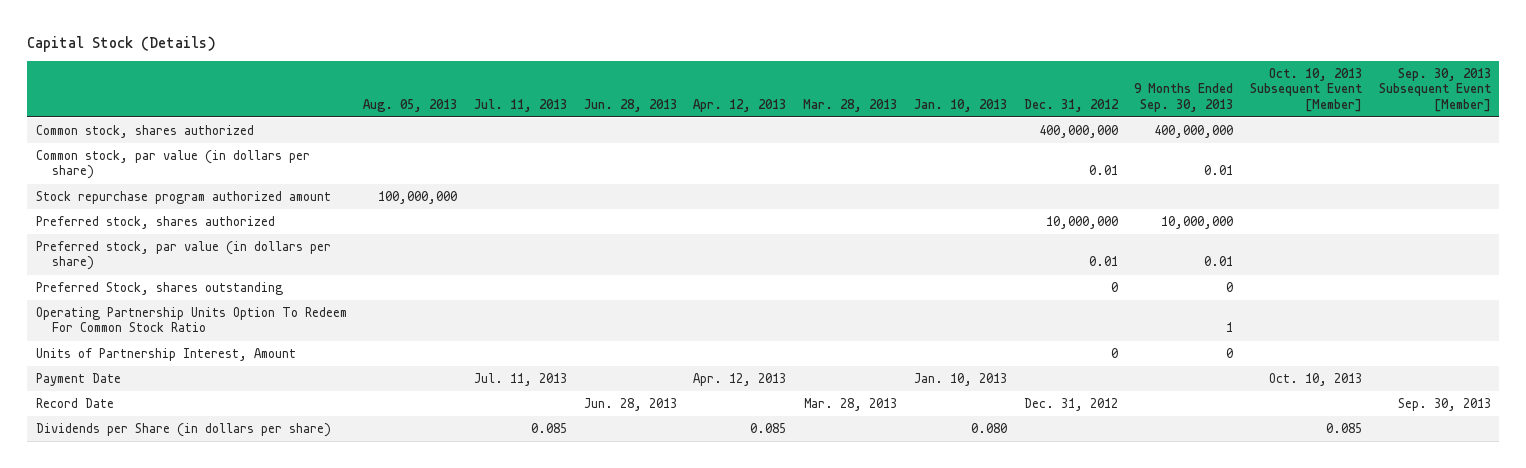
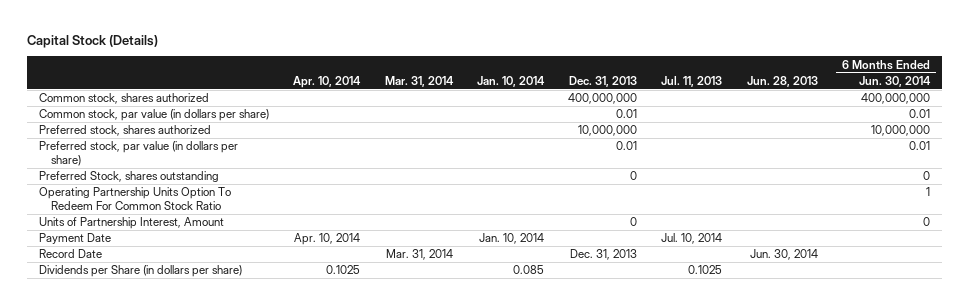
- | Aug. 05, 2013 | Jul. 11, 2013 | Jun. 28, 2013 | Apr. 12, 2013 | Mar. 28, 2013 | Jan. 10, 2013 | Dec. 31, 2012 | 9 Months Ended Sep. 30, 2013 | Oct. 10, 2013 Subsequent Event [Member] | Sep. 30, 2013 Subsequent Event [Member]
+ | Apr. 10, 2014 | Mar. 31, 2014 | Jan. 10, 2014 | Dec. 31, 2013 | Jul. 11, 2013 | Jun. 28, 2013 | 6 Months Ended Jun. 30, 2014
- Stock repurchase program authorized amount | 100,000,000 | | | | | | | | |
- Payment Date | | Jul. 11, 2013 | | Apr. 12, 2013 | | Jan. 10, 2013 | | | Oct. 10, 2013 |
- Record Date | | | Jun. 28, 2013 | | Mar. 28, 2013 | | Dec. 31, 2012 | | | Sep. 30, 2013
- Dividends per Share (in dollars per share) | | 0.085 | | 0.085 | | 0.080 | | | 0.085 |
+ Payment Date | Apr. 10, 2014 | | Jan. 10, 2014 | | Jul. 10, 2014 | |
+ Record Date | | Mar. 31, 2014 | | Dec. 31, 2013 | | Jun. 30, 2014 |
+ Dividends per Share (in dollars per share) | 0.1025 | | 0.085 | | 0.1025 | |

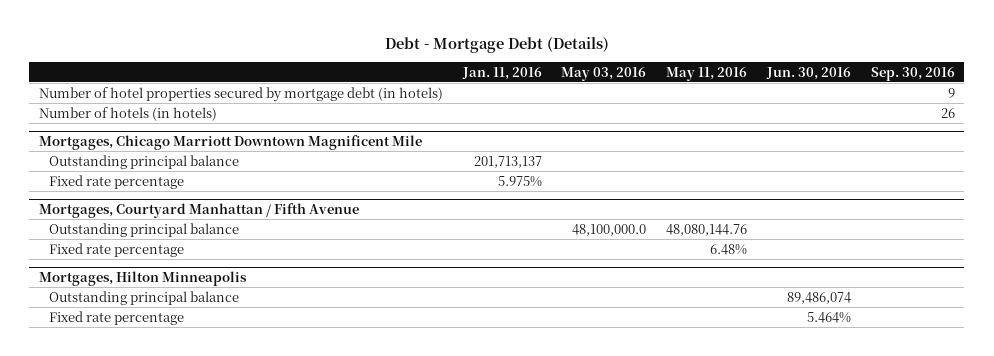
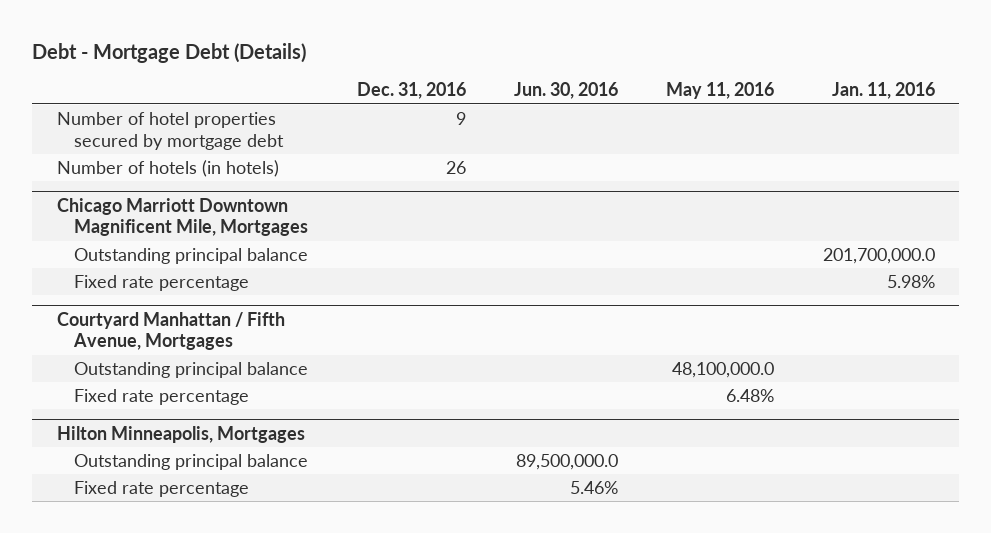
- | Jan. 11, 2016 | May 03, 2016 | May 11, 2016 | Jun. 30, 2016 | Sep. 30, 2016
+ | Dec. 31, 2016 | Jun. 30, 2016 | May 11, 2016 | Jan. 11, 2016
- Number of hotel properties secured by mortgage debt (in hotels) | | | | | 9
+ Number of hotel properties secured by mortgage debt | 9 | | |
- Mortgages, Chicago Marriott Downtown Magnificent Mile
- Outstanding principal balance | 201,713,137 | | | |
- Fixed rate percentage | 5.975% | | | |
- Mortgages, Courtyard Manhattan / Fifth Avenue
- Outstanding principal balance | | 48,100,000.0 | 48,080,144.76 | |
+ Chicago Marriott Downtown Magnificent Mile, Mortgages
+ Outstanding principal balance | | | | 201,700,000.0
+ Fixed rate percentage | | | | 5.98%
+ Courtyard Manhattan / Fifth Avenue, Mortgages
+ Outstanding principal balance | | | 48,100,000.0 |
- Mortgages, Hilton Minneapolis
- Outstanding principal balance | | | | 89,486,074 |
- Fixed rate percentage | | | | 5.464% |
+ Hilton Minneapolis, Mortgages
+ Outstanding principal balance | | 89,500,000.0 | |
+ Fixed rate percentage | | 5.46% | |

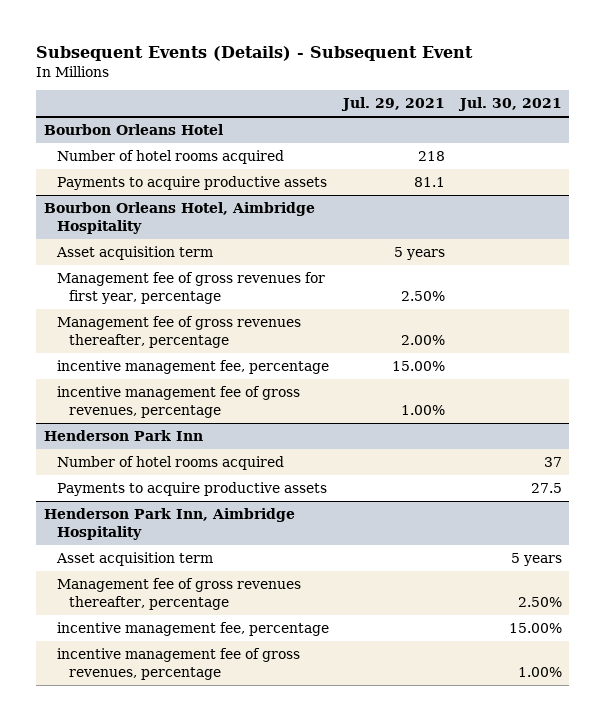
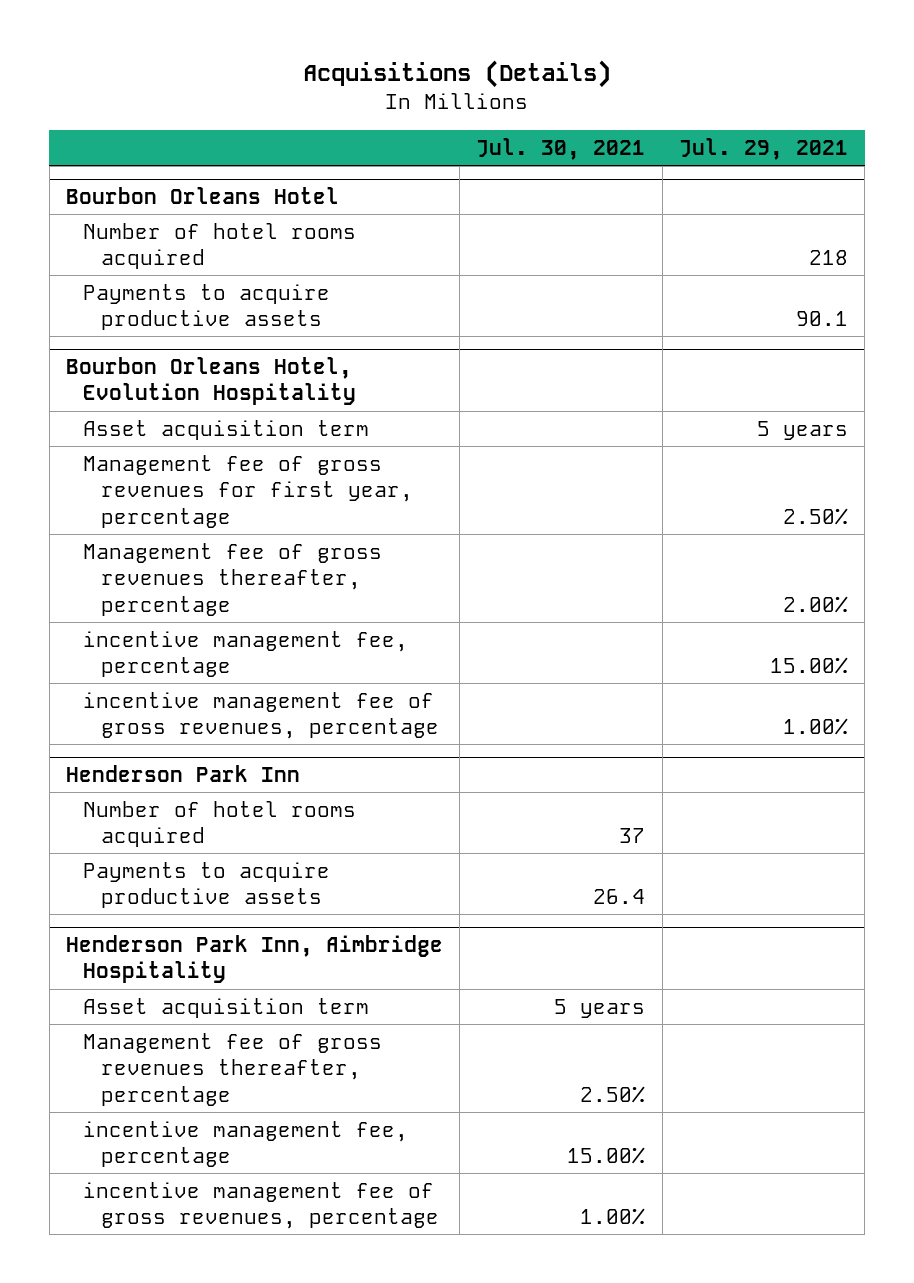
- Subsequent Events (Details) - Subsequent Event
+ Acquisitions (Details)
- | Jul. 29, 2021 | Jul. 30, 2021
+ | Jul. 30, 2021 | Jul. 29, 2021
@ Bourbon Orleans Hotel
- Payments to acquire productive assets | 81.1 |
- Bourbon Orleans Hotel, Aimbridge Hospitality
@ Bourbon Orleans Hotel
+ Payments to acquire productive assets | | 90.1
+ Bourbon Orleans Hotel, Evolution Hospitality
@ Henderson Park Inn
- Payments to acquire productive assets | | 27.5
+ Payments to acquire productive assets | 26.4 |

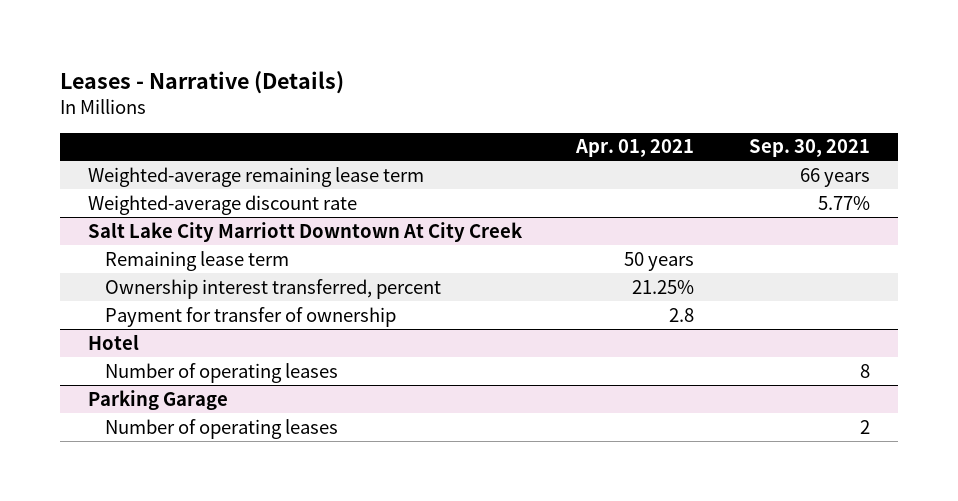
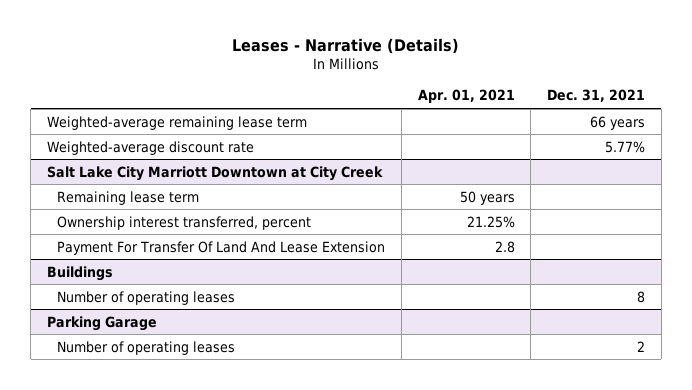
- | Apr. 01, 2021 | Sep. 30, 2021
+ | Apr. 01, 2021 | Dec. 31, 2021
- Salt Lake City Marriott Downtown At City Creek
+ Salt Lake City Marriott Downtown at City Creek
- Payment for transfer of ownership | 2.8 |
- Hotel
+ Payment For Transfer Of Land And Lease Extension | 2.8 |
+ Buildings

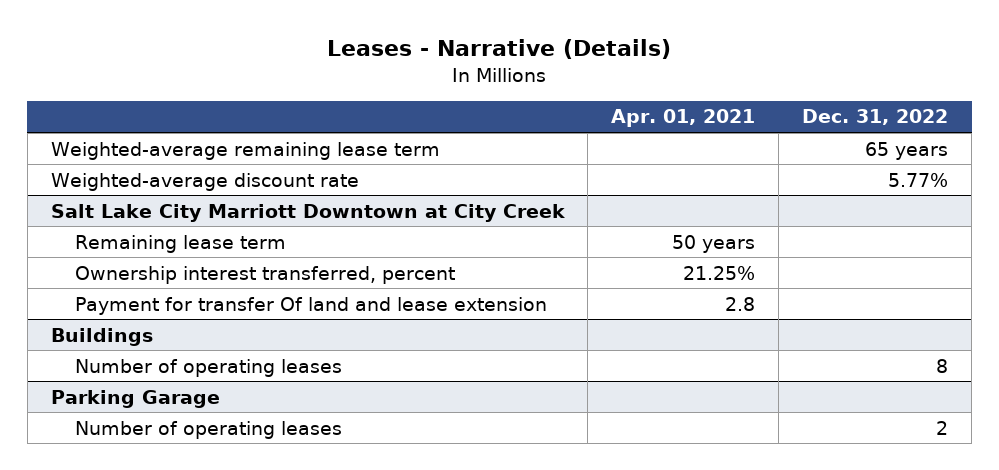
- | Apr. 01, 2021 | Dec. 31, 2021
+ | Apr. 01, 2021 | Dec. 31, 2022
@ Salt Lake City Marriott Downtown at City Creek
- Payment For Transfer Of Land And Lease Extension | 2.8 |
+ Payment for transfer Of land and lease extension | 2.8 |

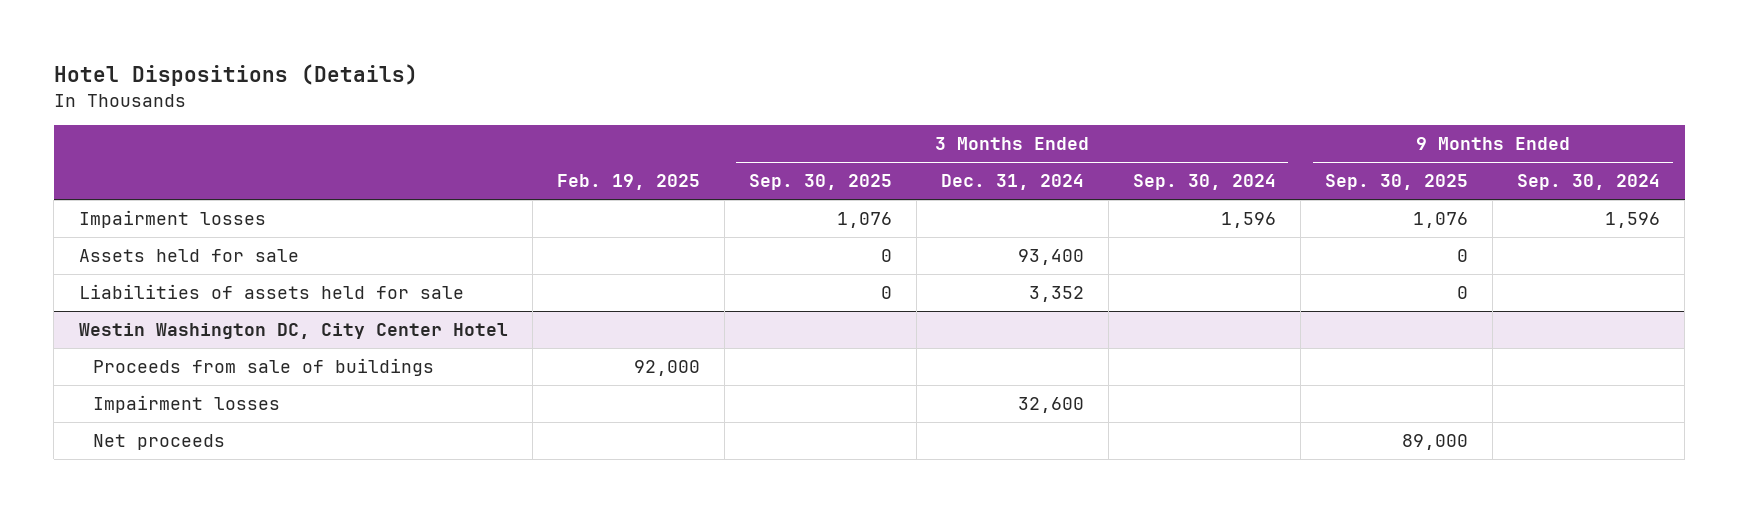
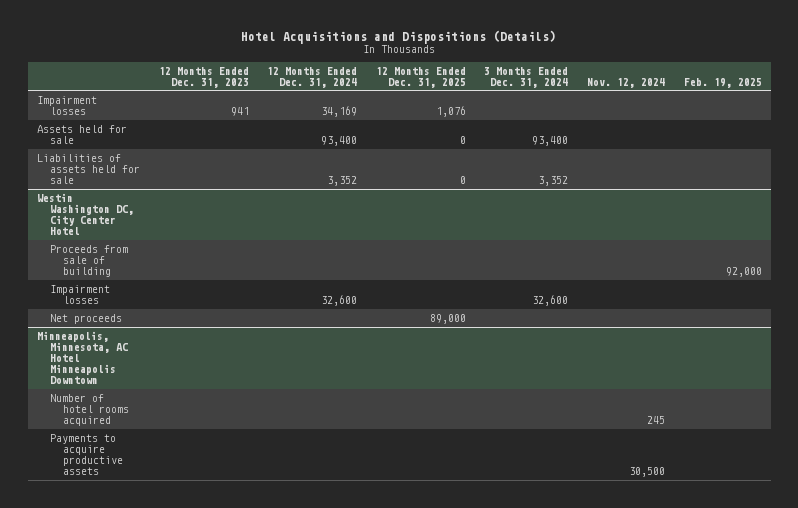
- Hotel Dispositions (Details)
+ Hotel Acquisitions and Dispositions (Details)
- | Feb. 19, 2025 | 3 Months Ended Sep. 30, 2025 | 3 Months Ended Dec. 31, 2024 | 3 Months Ended Sep. 30, 2024 | 9 Months Ended Sep. 30, 2025 | 9 Months Ended Sep. 30, 2024
+ | 12 Months Ended Dec. 31, 2023 | 12 Months Ended Dec. 31, 2024 | 12 Months Ended Dec. 31, 2025 | 3 Months Ended Dec. 31, 2024 | Nov. 12, 2024 | Feb. 19, 2025
@ Westin Washington DC, City Center Hotel
- Proceeds from sale of buildings | 92,000 | | | | |
+ Proceeds from sale of building | | | | | | 92,000
+ Minneapolis, Minnesota, AC Hotel Minneapolis Downtown
+ Number of hotel rooms acquired | | | | | 245 |
+ Payments to acquire productive assets | | | | | 30,500 |

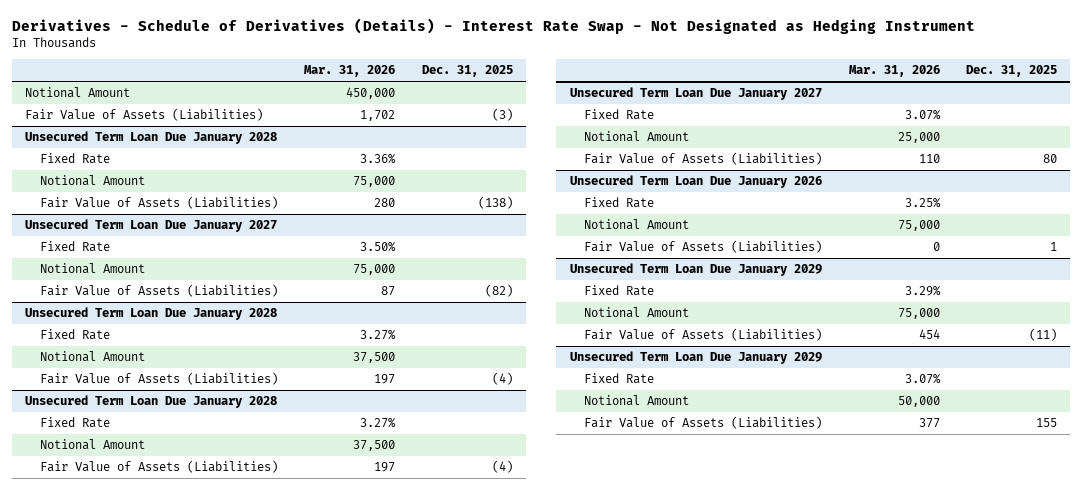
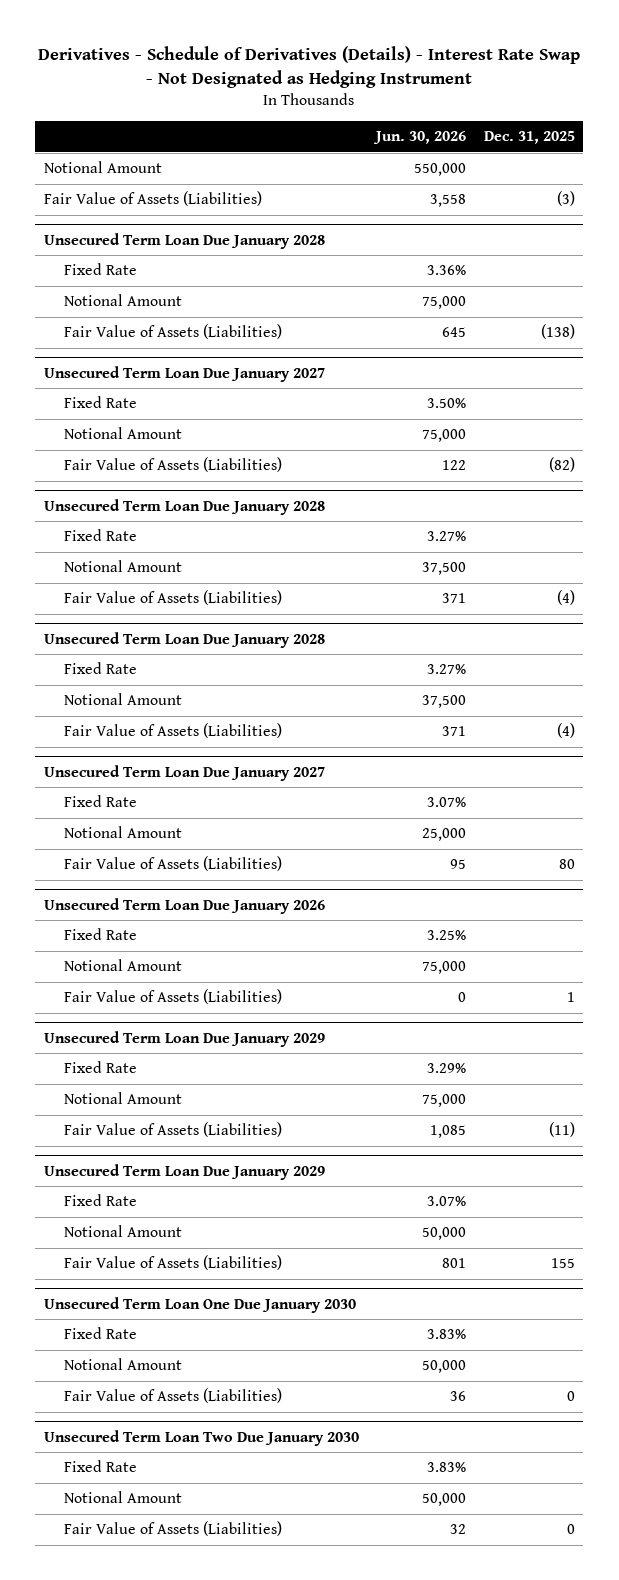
- | Mar. 31, 2026 | Dec. 31, 2025
+ | Jun. 30, 2026 | Dec. 31, 2025
+ Unsecured Term Loan One Due January 2030
+ Fixed Rate | 3.83% |
+ Notional Amount | 50,000 |
+ Fair Value of Assets (Liabilities) | 36 | 0
+ Unsecured Term Loan Two Due January 2030
+ Fixed Rate | 3.83% |
+ Notional Amount | 50,000 |
+ Fair Value of Assets (Liabilities) | 32 | 0

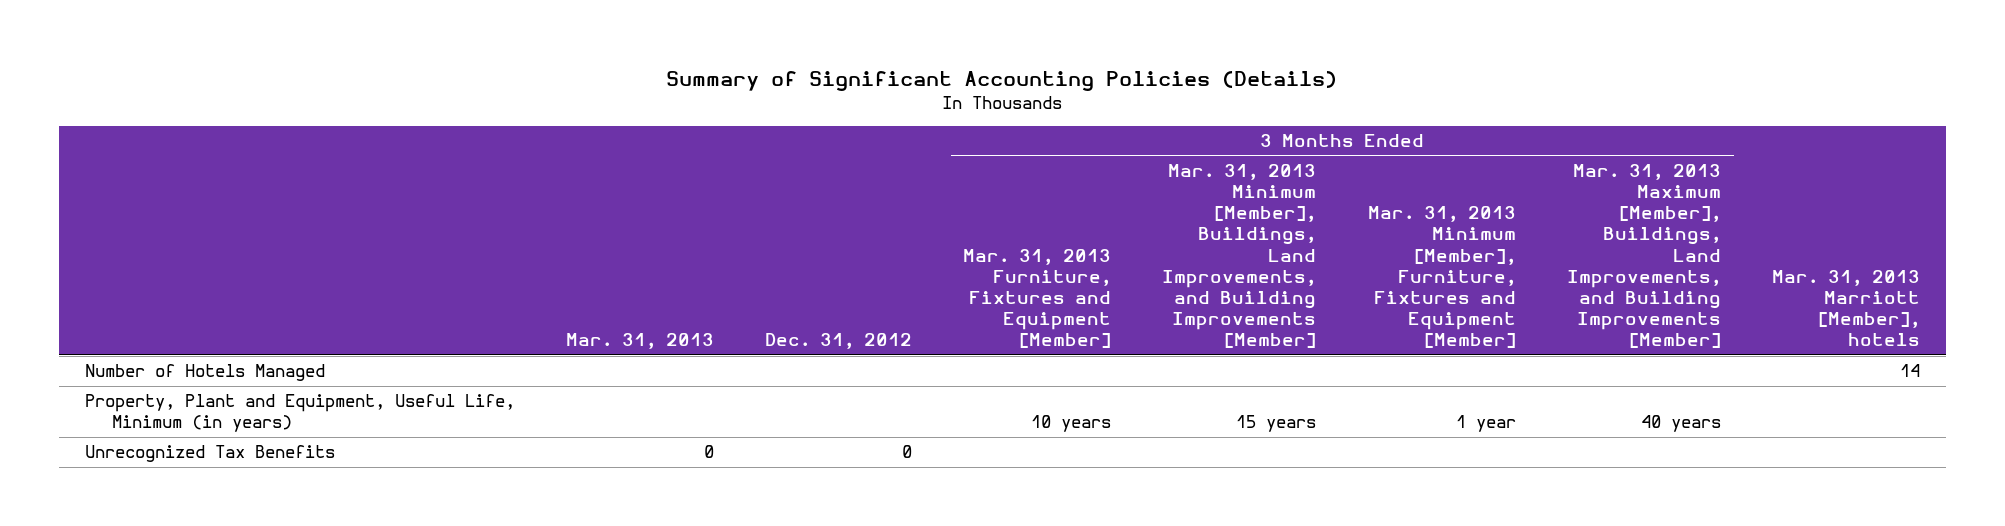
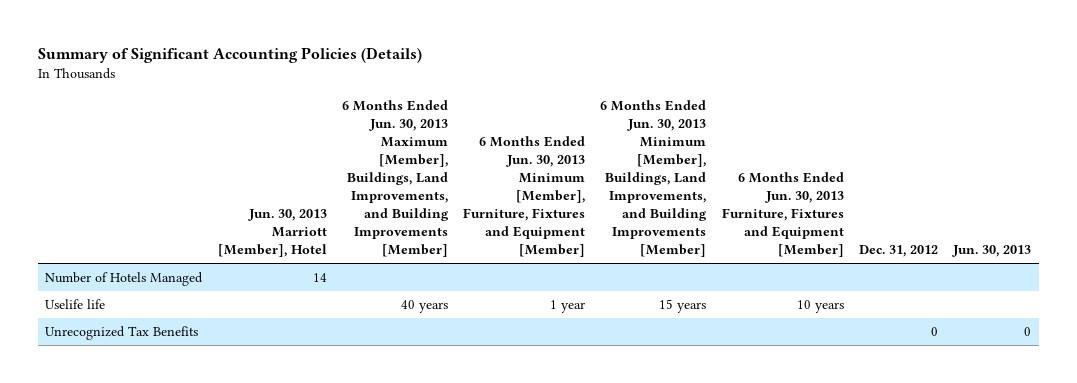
- | Mar. 31, 2013 | Dec. 31, 2012 | 3 Months Ended Mar. 31, 2013 Furniture, Fixtures and Equipment [Member] | 3 Months Ended Mar. 31, 2013 Minimum [Member], Buildings, Land Improvements, and Building Improvements [Member] | 3 Months Ended Mar. 31, 2013 Minimum [Member], Furniture, Fixtures and Equipment [Member] | 3 Months Ended Mar. 31, 2013 Maximum [Member], Buildings, Land Improvements, and Building Improvements [Member] | Mar. 31, 2013 Marriott [Member], hotels
+ | Jun. 30, 2013 Marriott [Member], Hotel | 6 Months Ended Jun. 30, 2013 Maximum [Member], Buildings, Land Improvements, and Building Improvements [Member] | 6 Months Ended Jun. 30, 2013 Minimum [Member], Furniture, Fixtures and Equipment [Member] | 6 Months Ended Jun. 30, 2013 Minimum [Member], Buildings, Land Improvements, and Building Improvements [Member] | 6 Months Ended Jun. 30, 2013 Furniture, Fixtures and Equipment [Member] | Dec. 31, 2012 | Jun. 30, 2013
- Property, Plant and Equipment, Useful Life, Minimum (in years) | | | 10 years | 15 years | 1 year | 40 years |
+ Uselife life | | 40 years | 1 year | 15 years | 10 years | |

